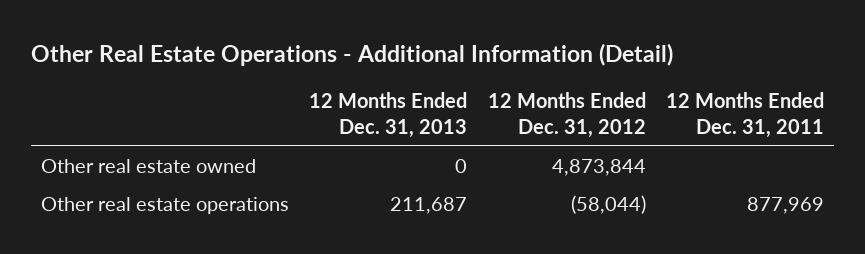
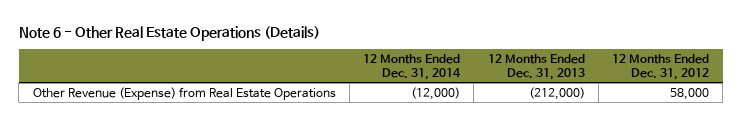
- Other Real Estate Operations - Additional Information (Detail)
+ Note 6 - Other Real Estate Operations (Details)
- | 12 Months Ended Dec. 31, 2013 | 12 Months Ended Dec. 31, 2012 | 12 Months Ended Dec. 31, 2011
+ | 12 Months Ended Dec. 31, 2014 | 12 Months Ended Dec. 31, 2013 | 12 Months Ended Dec. 31, 2012
- Other real estate owned | 0 | 4,873,844 |
- Other real estate operations | 211,687 | (58,044) | 877,969
+ Other Revenue (Expense) from Real Estate Operations | (12,000) | (212,000) | 58,000

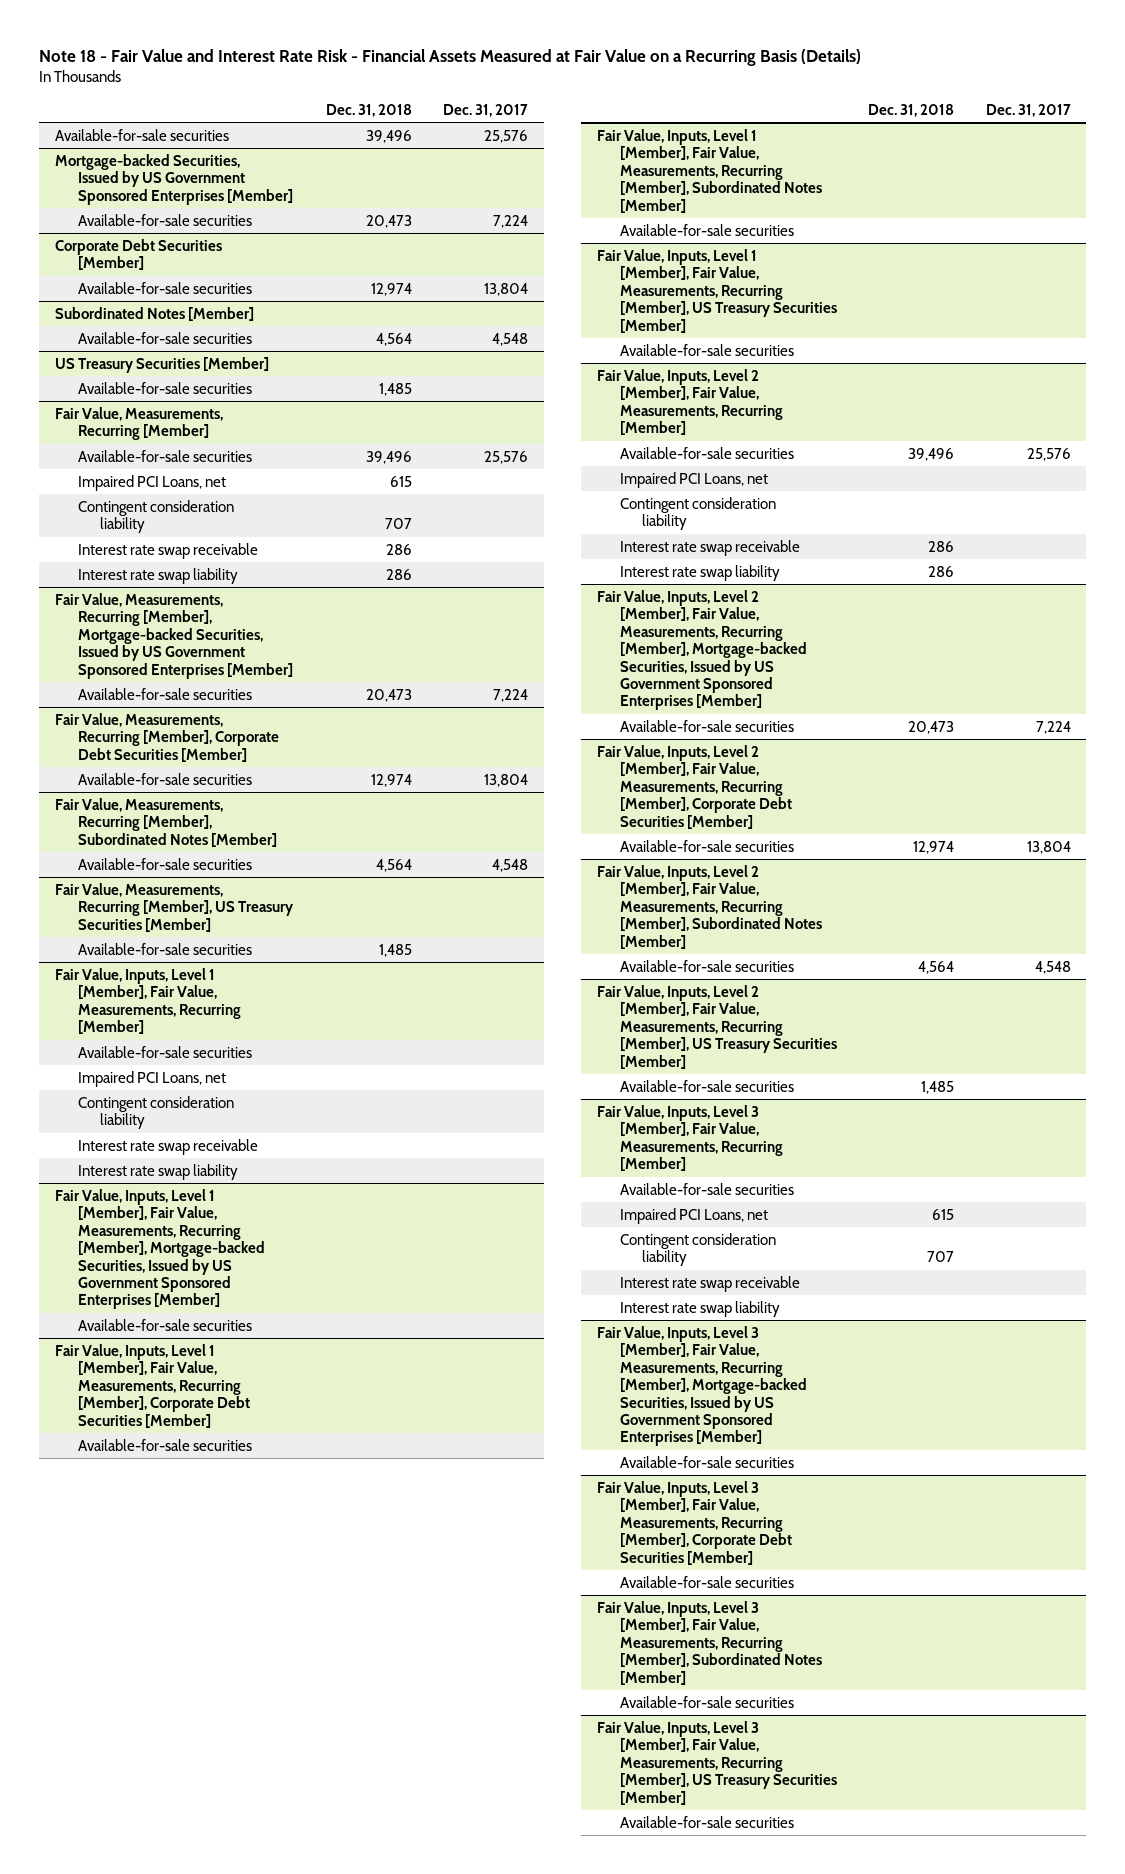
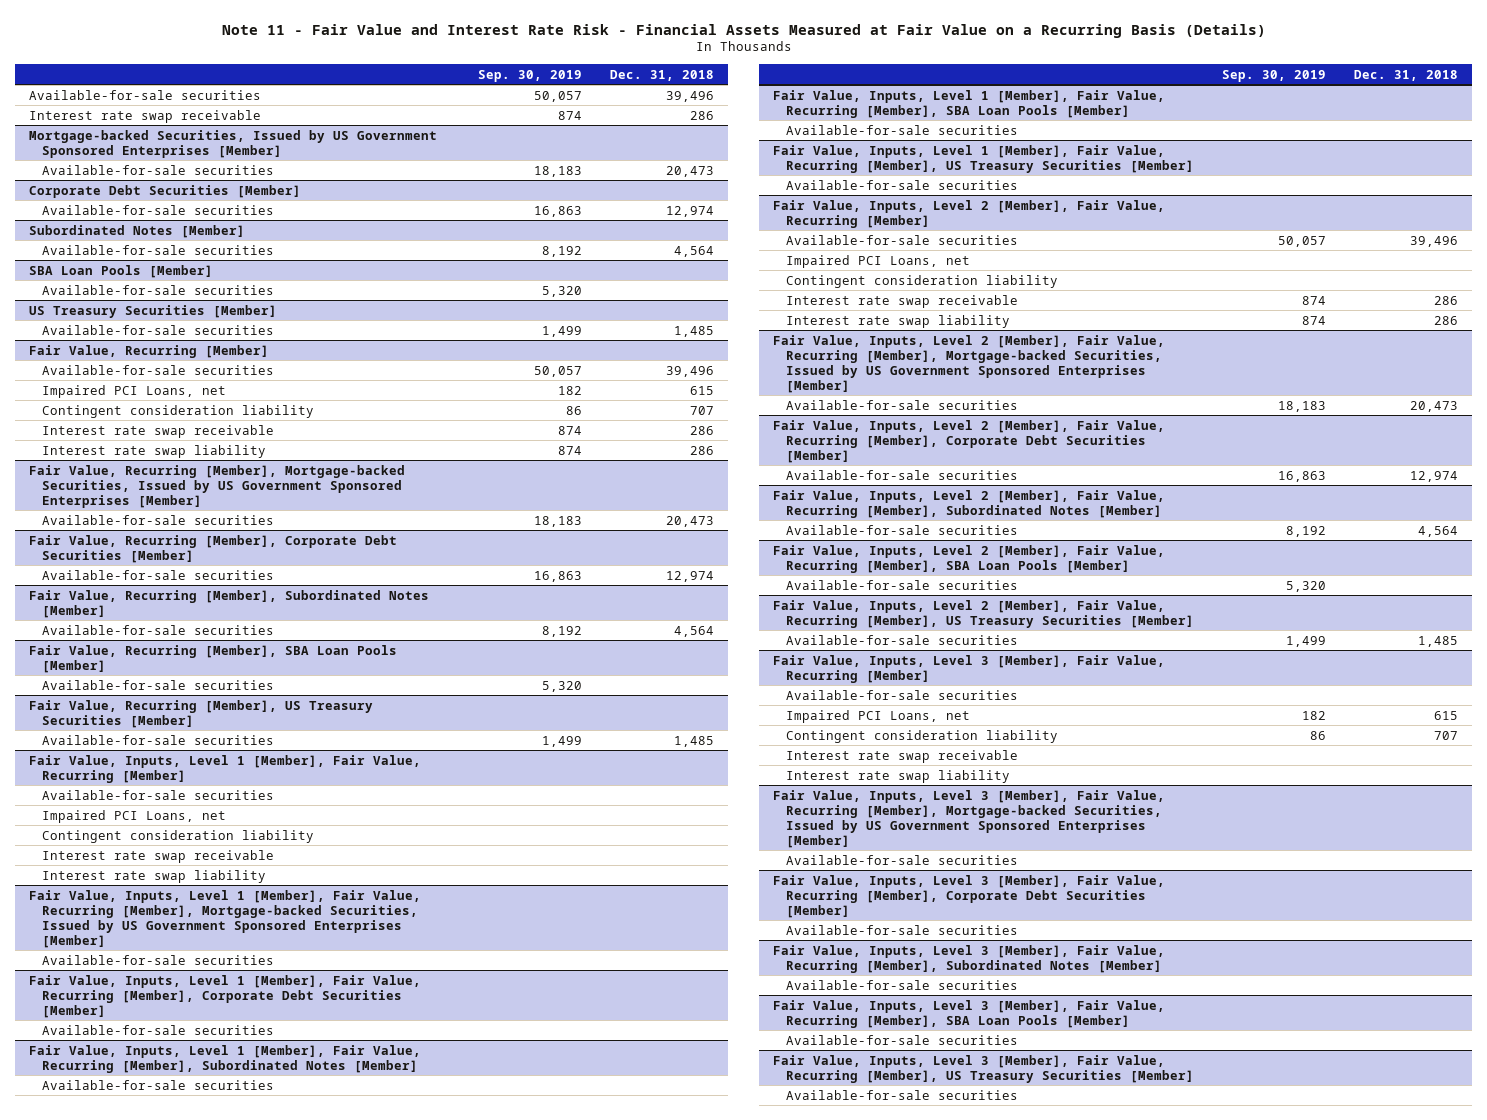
- Note 18 - Fair Value and Interest Rate Risk - Financial Assets Measured at Fair Value on a Recurring Basis (Details)
+ Note 11 - Fair Value and Interest Rate Risk - Financial Assets Measured at Fair Value on a Recurring Basis (Details)
- | Dec. 31, 2018 | Dec. 31, 2017
+ | Sep. 30, 2019 | Dec. 31, 2018
+ Interest rate swap receivable | 874 | 286
+ SBA Loan Pools [Member]
+ Available-for-sale securities | 5,320 |
- Fair Value, Measurements, Recurring [Member]
+ Fair Value, Recurring [Member]
- Fair Value, Measurements, Recurring [Member], Mortgage-backed Securities, Issued by US Government Sponsored Enterprises [Member]
+ Fair Value, Recurring [Member], Mortgage-backed Securities, Issued by US Government Sponsored Enterprises [Member]
- Fair Value, Measurements, Recurring [Member], Corporate Debt Securities [Member]
+ Fair Value, Recurring [Member], Corporate Debt Securities [Member]
- Fair Value, Measurements, Recurring [Member], Subordinated Notes [Member]
+ Fair Value, Recurring [Member], Subordinated Notes [Member]
- Fair Value, Measurements, Recurring [Member], US Treasury Securities [Member]
+ Fair Value, Recurring [Member], SBA Loan Pools [Member]
+ Available-for-sale securities | 5,320 |
+ Fair Value, Recurring [Member], US Treasury Securities [Member]
- Fair Value, Inputs, Level 1 [Member], Fair Value, Measurements, Recurring [Member]
+ Fair Value, Inputs, Level 1 [Member], Fair Value, Recurring [Member]
- Fair Value, Inputs, Level 1 [Member], Fair Value, Measurements, Recurring [Member], Mortgage-backed Securities, Issued by US Government Sponsored Enterprises [Member]
+ Fair Value, Inputs, Level 1 [Member], Fair Value, Recurring [Member], Mortgage-backed Securities, Issued by US Government Sponsored Enterprises [Member]
- Fair Value, Inputs, Level 1 [Member], Fair Value, Measurements, Recurring [Member], Corporate Debt Securities [Member]
+ Fair Value, Inputs, Level 1 [Member], Fair Value, Recurring [Member], Corporate Debt Securities [Member]
- Fair Value, Inputs, Level 1 [Member], Fair Value, Measurements, Recurring [Member], Subordinated Notes [Member]
+ Fair Value, Inputs, Level 1 [Member], Fair Value, Recurring [Member], Subordinated Notes [Member]
- Fair Value, Inputs, Level 1 [Member], Fair Value, Measurements, Recurring [Member], US Treasury Securities [Member]
+ Fair Value, Inputs, Level 1 [Member], Fair Value, Recurring [Member], SBA Loan Pools [Member]
- Fair Value, Inputs, Level 2 [Member], Fair Value, Measurements, Recurring [Member]
+ Fair Value, Inputs, Level 1 [Member], Fair Value, Recurring [Member], US Treasury Securities [Member]
+ Available-for-sale securities
+ Fair Value, Inputs, Level 2 [Member], Fair Value, Recurring [Member]
- Fair Value, Inputs, Level 2 [Member], Fair Value, Measurements, Recurring [Member], Mortgage-backed Securities, Issued by US Government Sponsored Enterprises [Member]
+ Fair Value, Inputs, Level 2 [Member], Fair Value, Recurring [Member], Mortgage-backed Securities, Issued by US Government Sponsored Enterprises [Member]
- Fair Value, Inputs, Level 2 [Member], Fair Value, Measurements, Recurring [Member], Corporate Debt Securities [Member]
+ Fair Value, Inputs, Level 2 [Member], Fair Value, Recurring [Member], Corporate Debt Securities [Member]
- Fair Value, Inputs, Level 2 [Member], Fair Value, Measurements, Recurring [Member], Subordinated Notes [Member]
+ Fair Value, Inputs, Level 2 [Member], Fair Value, Recurring [Member], Subordinated Notes [Member]
- Fair Value, Inputs, Level 2 [Member], Fair Value, Measurements, Recurring [Member], US Treasury Securities [Member]
+ Fair Value, Inputs, Level 2 [Member], Fair Value, Recurring [Member], SBA Loan Pools [Member]
+ Available-for-sale securities | 5,320 |
+ Fair Value, Inputs, Level 2 [Member], Fair Value, Recurring [Member], US Treasury Securities [Member]
- Fair Value, Inputs, Level 3 [Member], Fair Value, Measurements, Recurring [Member]
+ Fair Value, Inputs, Level 3 [Member], Fair Value, Recurring [Member]
- Fair Value, Inputs, Level 3 [Member], Fair Value, Measurements, Recurring [Member], Mortgage-backed Securities, Issued by US Government Sponsored Enterprises [Member]
+ Fair Value, Inputs, Level 3 [Member], Fair Value, Recurring [Member], Mortgage-backed Securities, Issued by US Government Sponsored Enterprises [Member]
- Fair Value, Inputs, Level 3 [Member], Fair Value, Measurements, Recurring [Member], Corporate Debt Securities [Member]
+ Fair Value, Inputs, Level 3 [Member], Fair Value, Recurring [Member], Corporate Debt Securities [Member]
- Fair Value, Inputs, Level 3 [Member], Fair Value, Measurements, Recurring [Member], Subordinated Notes [Member]
+ Fair Value, Inputs, Level 3 [Member], Fair Value, Recurring [Member], Subordinated Notes [Member]
- Fair Value, Inputs, Level 3 [Member], Fair Value, Measurements, Recurring [Member], US Treasury Securities [Member]
+ Fair Value, Inputs, Level 3 [Member], Fair Value, Recurring [Member], SBA Loan Pools [Member]
+ Fair Value, Inputs, Level 3 [Member], Fair Value, Recurring [Member], US Treasury Securities [Member]
+ Available-for-sale securities

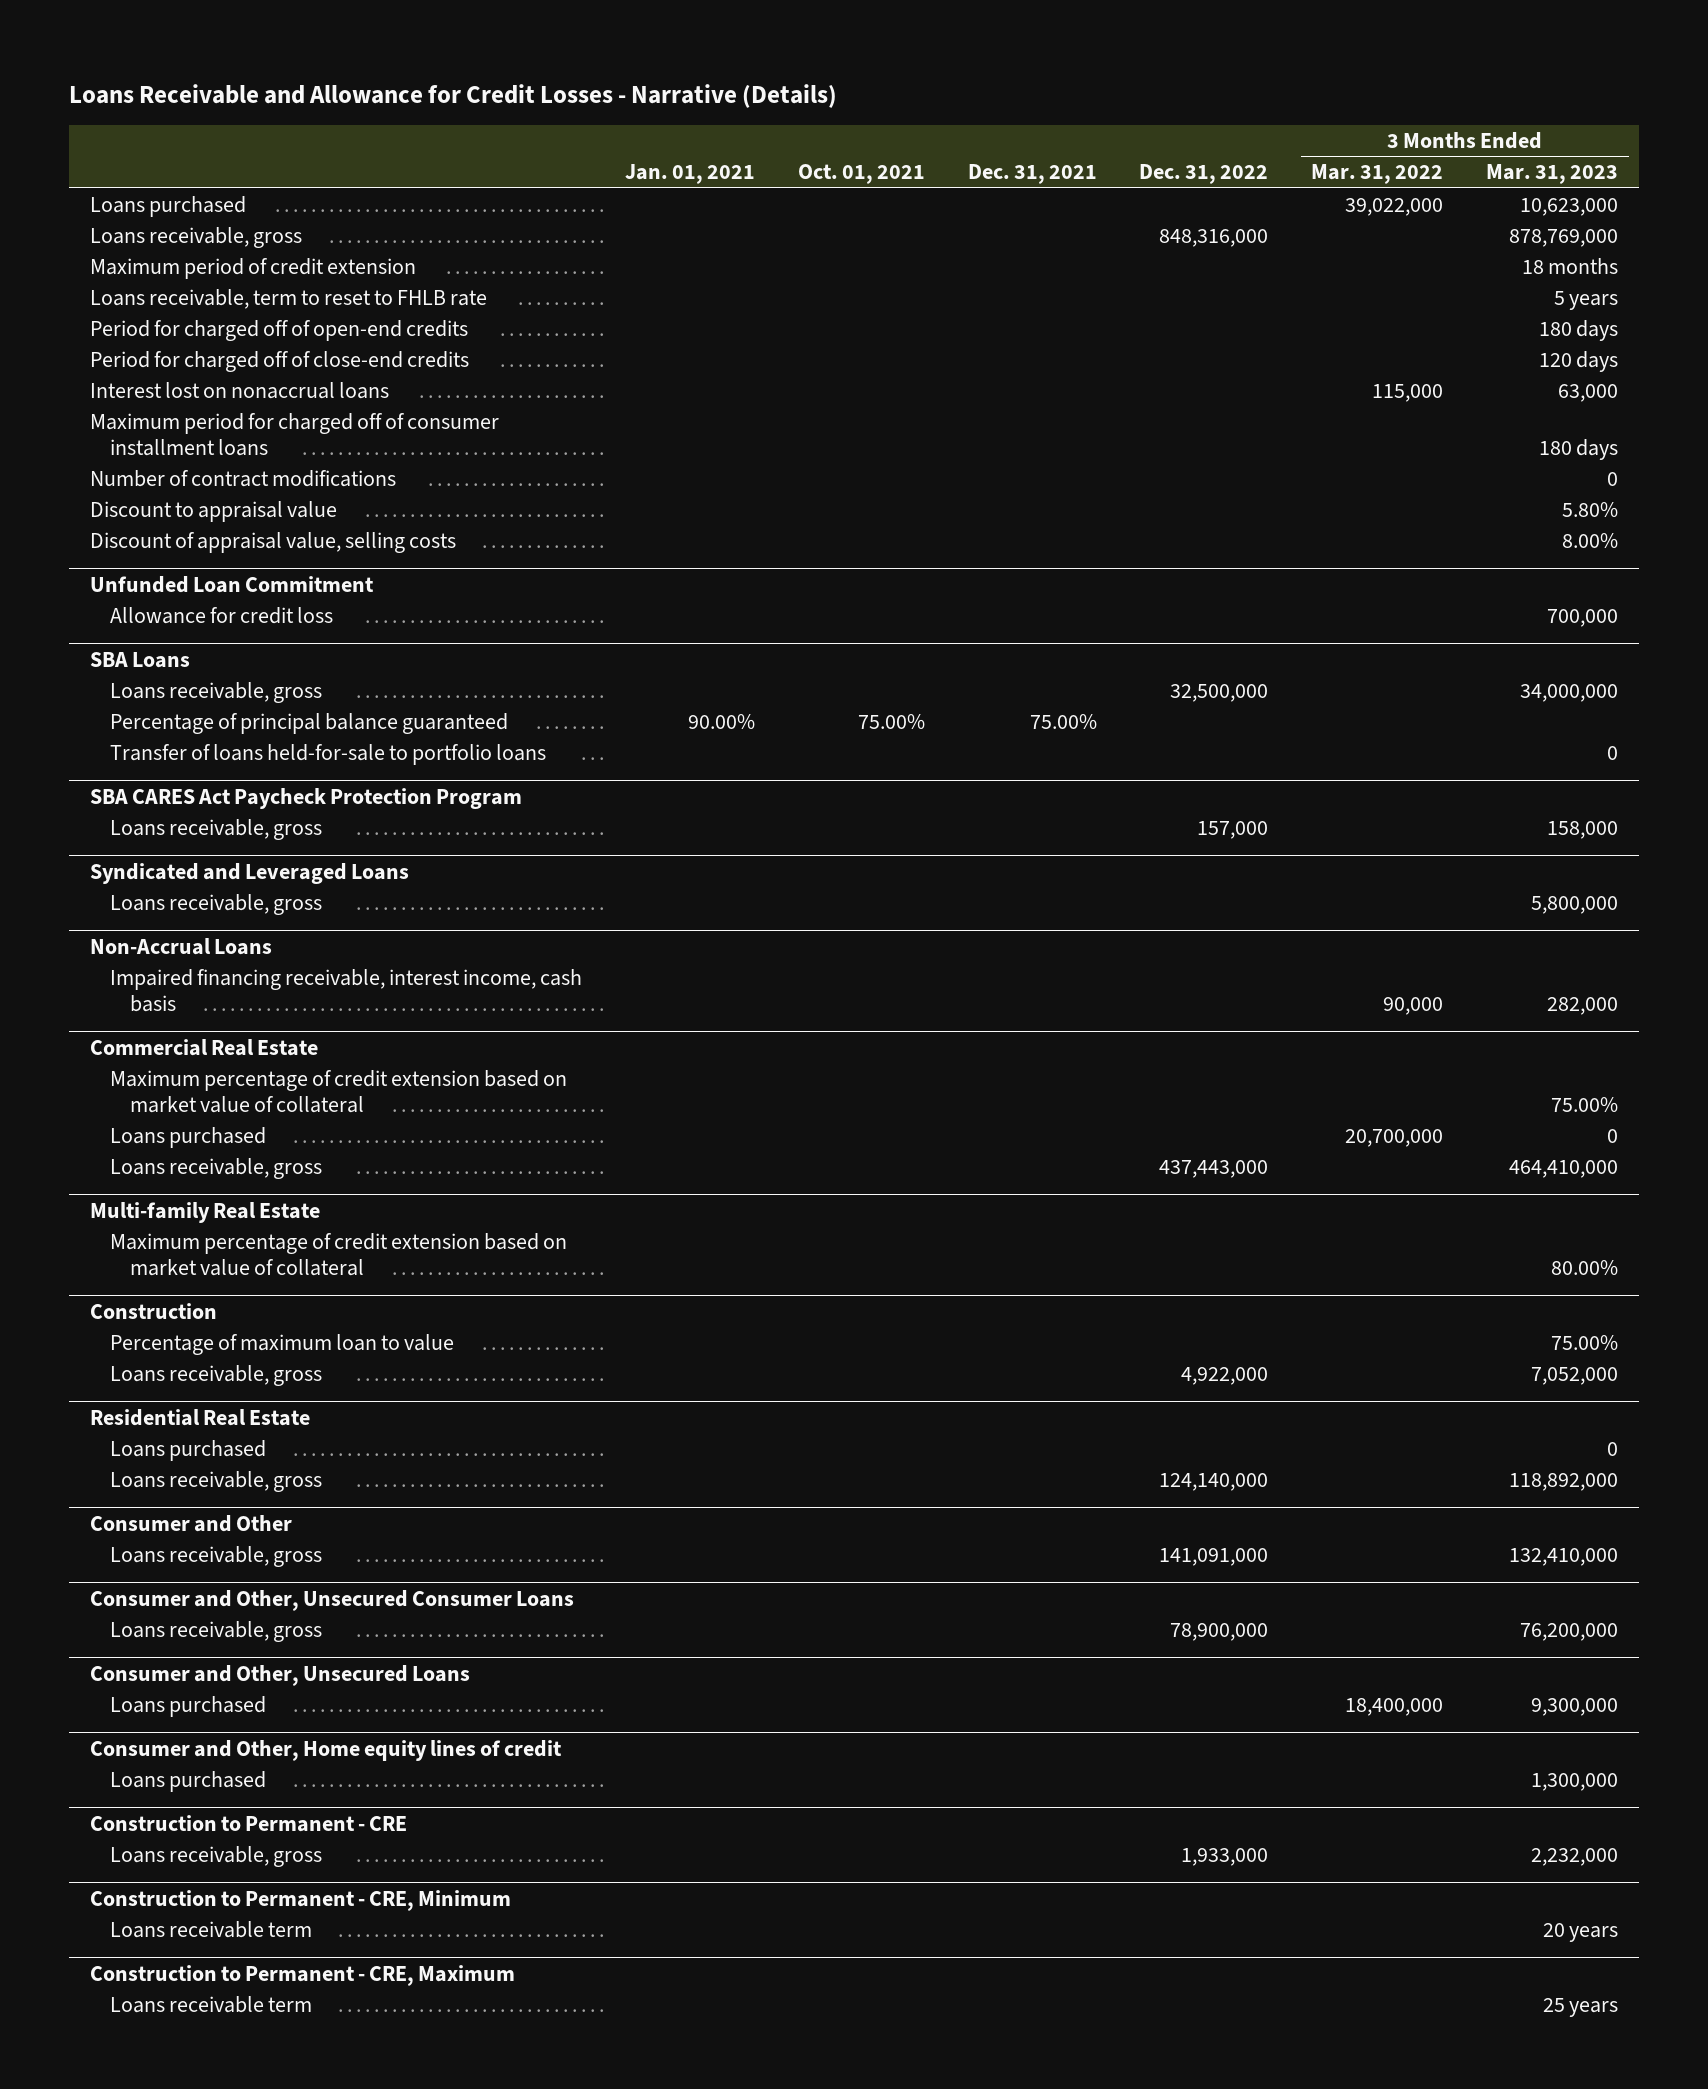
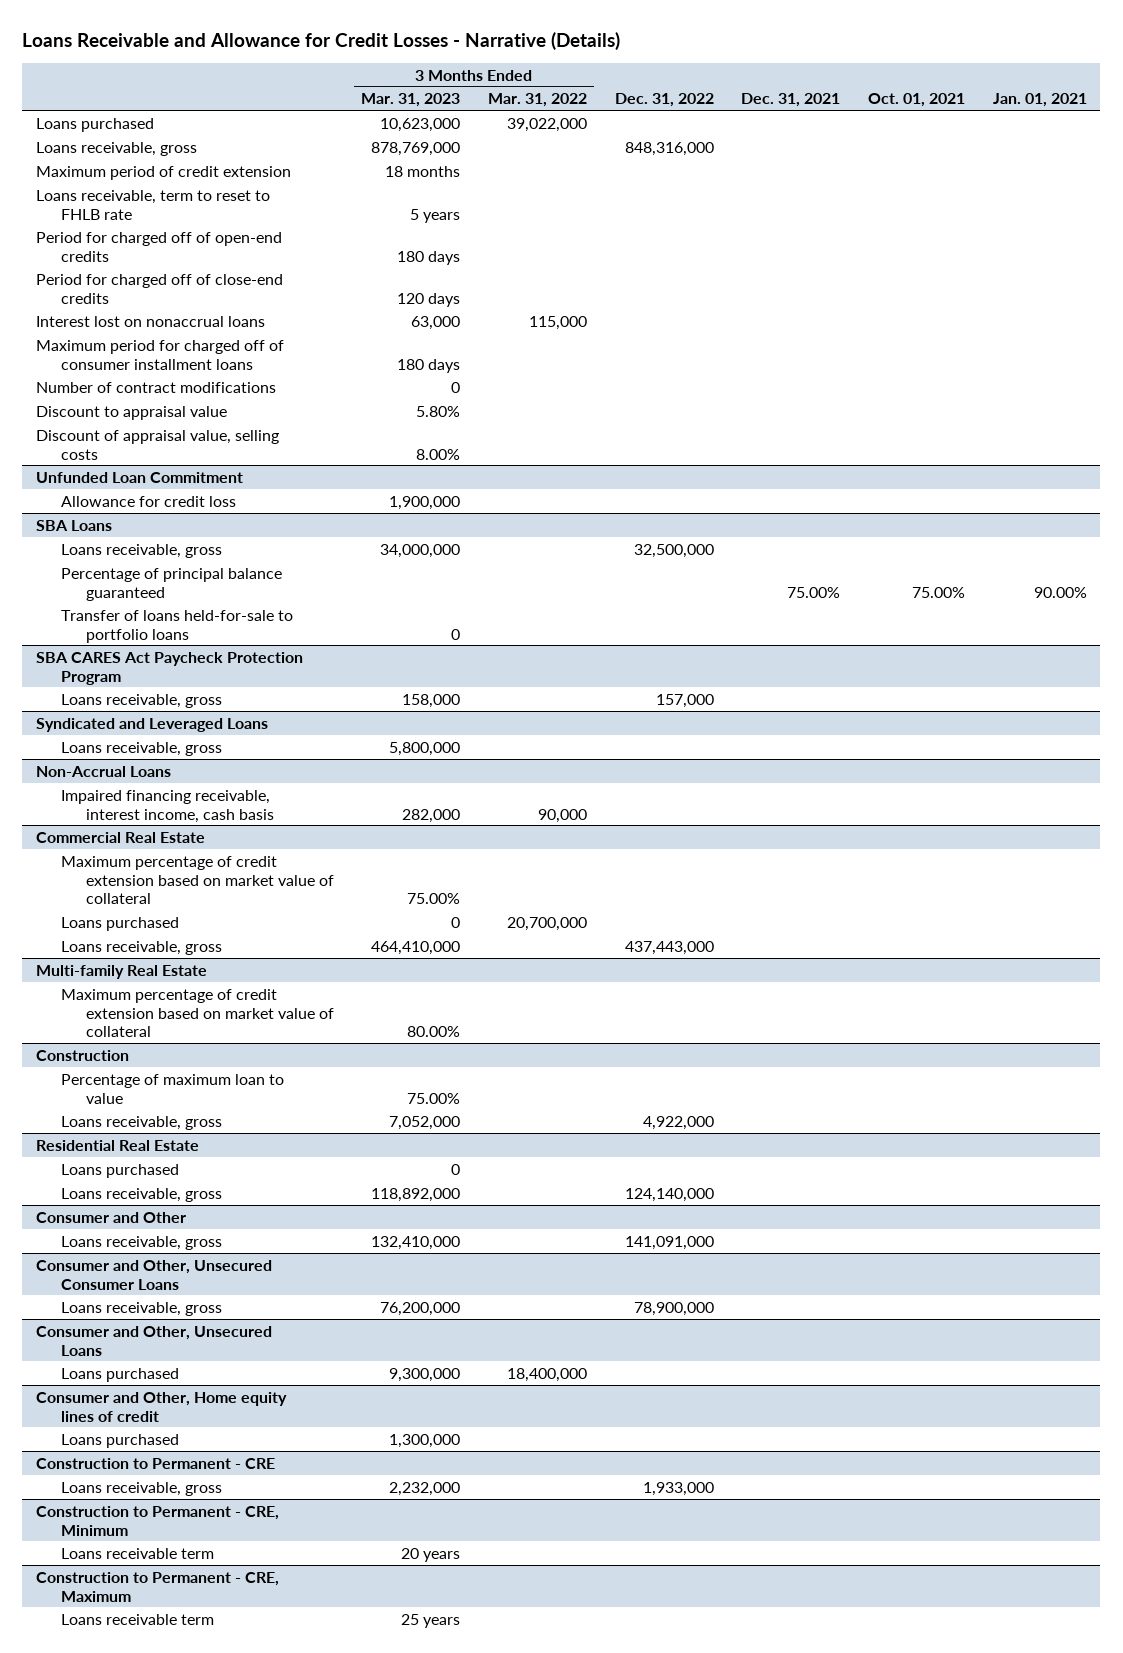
- | Jan. 01, 2021 | Oct. 01, 2021 | Dec. 31, 2021 | Dec. 31, 2022 | 3 Months Ended Mar. 31, 2022 | 3 Months Ended Mar. 31, 2023
+ | 3 Months Ended Mar. 31, 2023 | 3 Months Ended Mar. 31, 2022 | Dec. 31, 2022 | Dec. 31, 2021 | Oct. 01, 2021 | Jan. 01, 2021
@ Unfunded Loan Commitment
- Allowance for credit loss | | | | | | 700,000
+ Allowance for credit loss | 1,900,000 | | | | |

